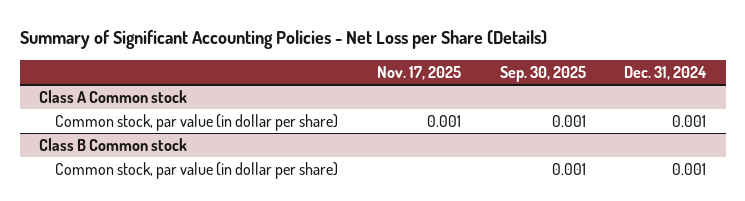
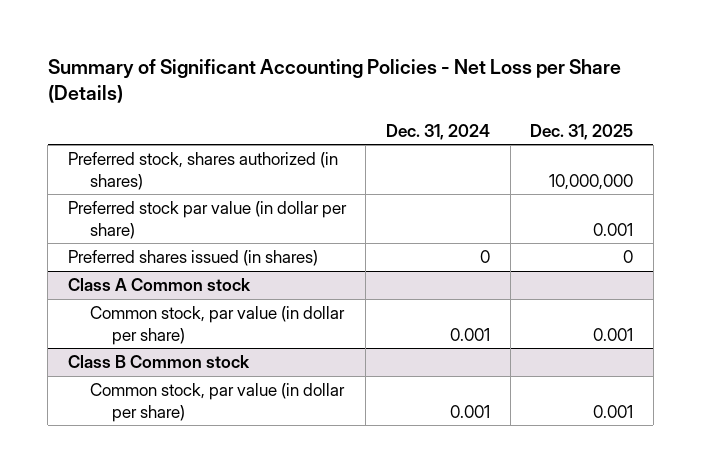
- | Nov. 17, 2025 | Sep. 30, 2025 | Dec. 31, 2024
+ | Dec. 31, 2024 | Dec. 31, 2025
+ Preferred stock, shares authorized (in shares) | | 10,000,000
+ Preferred stock par value (in dollar per share) | | 0.001
+ Preferred shares issued (in shares) | 0 | 0

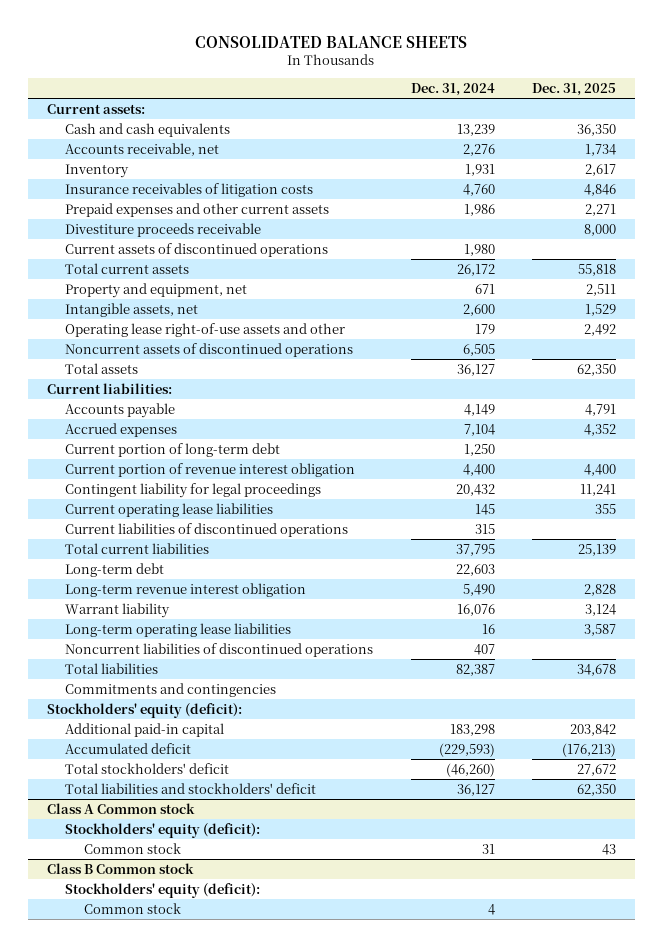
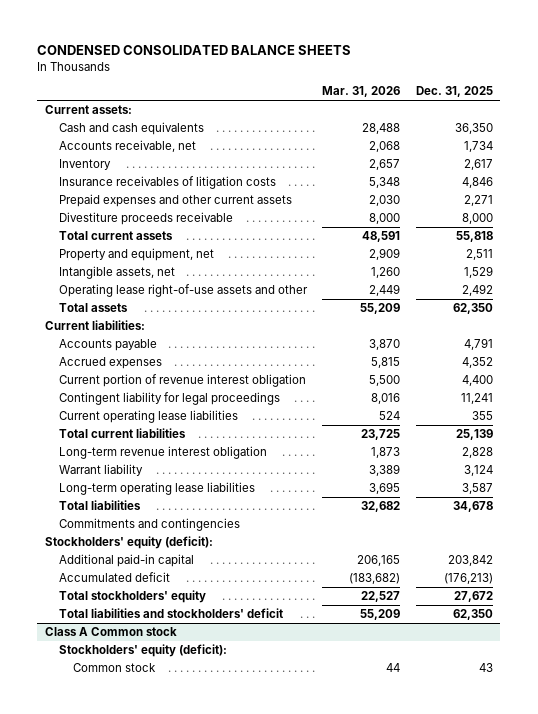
- CONSOLIDATED BALANCE SHEETS
+ CONDENSED CONSOLIDATED BALANCE SHEETS
- | Dec. 31, 2024 | Dec. 31, 2025
+ | Mar. 31, 2026 | Dec. 31, 2025
- Current assets of discontinued operations | 1,980 |
- Noncurrent assets of discontinued operations | 6,505 |
- Current portion of long-term debt | 1,250 |
- Current liabilities of discontinued operations | 315 |
- Long-term debt | 22,603 |
- Noncurrent liabilities of discontinued operations | 407 |
- Total stockholders' deficit | (46,260) | 27,672
+ Total stockholders' equity | 22,527 | 27,672
- Class B Common stock
- Stockholders' equity (deficit):
- Common stock | 4 |

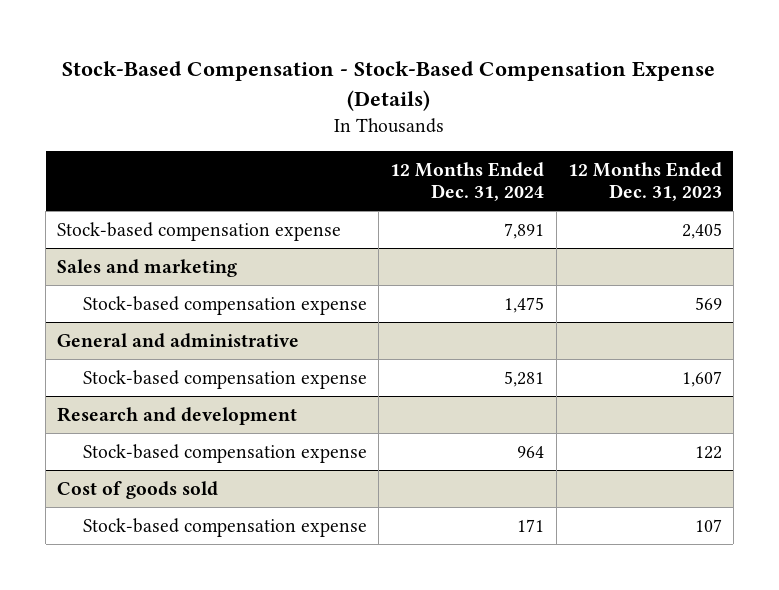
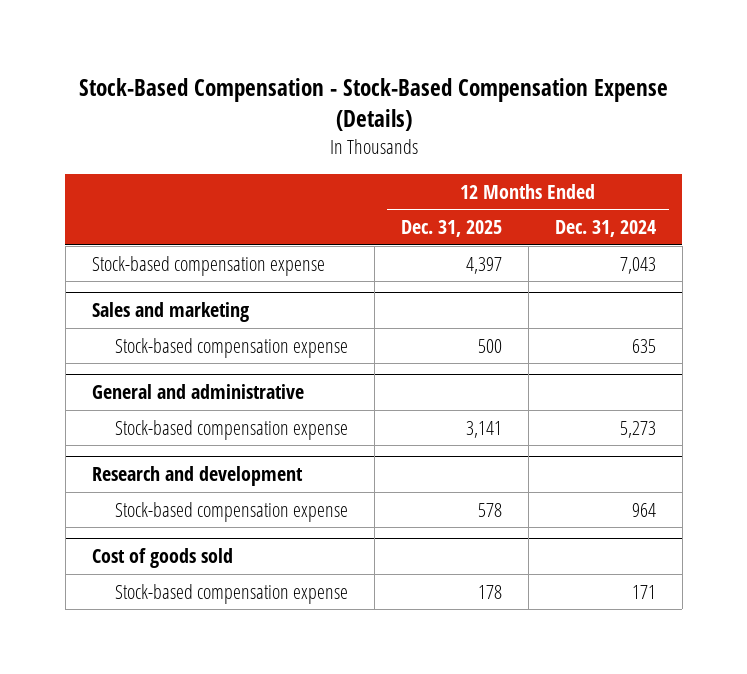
- | 12 Months Ended Dec. 31, 2024 | 12 Months Ended Dec. 31, 2023
+ | 12 Months Ended Dec. 31, 2025 | 12 Months Ended Dec. 31, 2024
- Stock-based compensation expense | 7,891 | 2,405
+ Stock-based compensation expense | 4,397 | 7,043
@ Sales and marketing
- Stock-based compensation expense | 1,475 | 569
+ Stock-based compensation expense | 500 | 635
@ General and administrative
- Stock-based compensation expense | 5,281 | 1,607
+ Stock-based compensation expense | 3,141 | 5,273

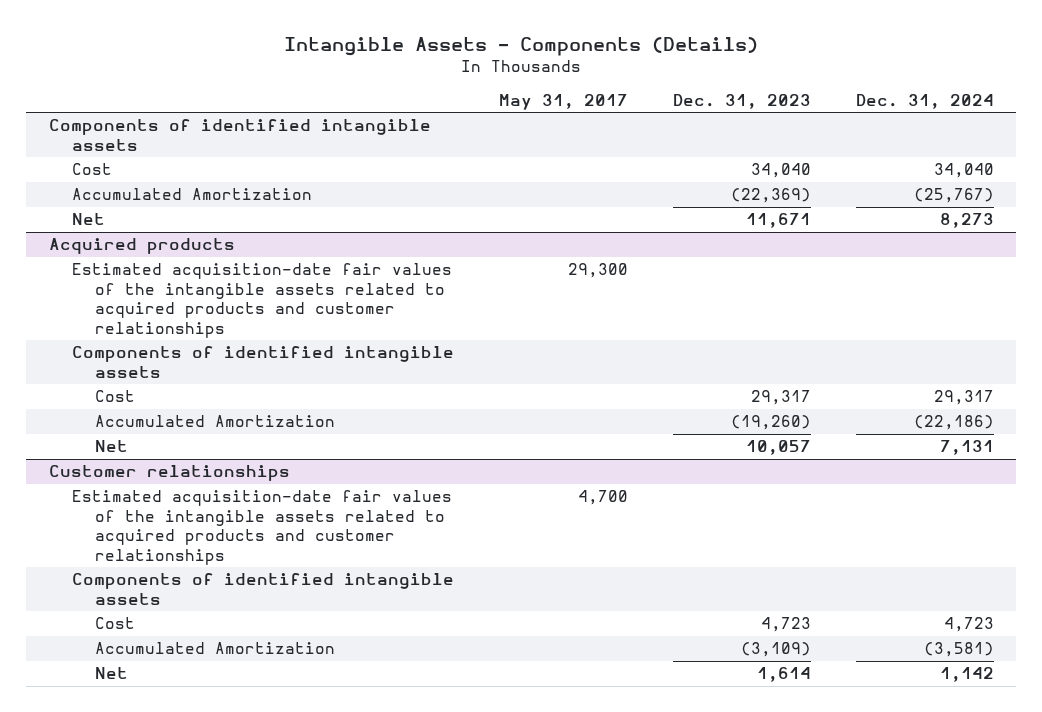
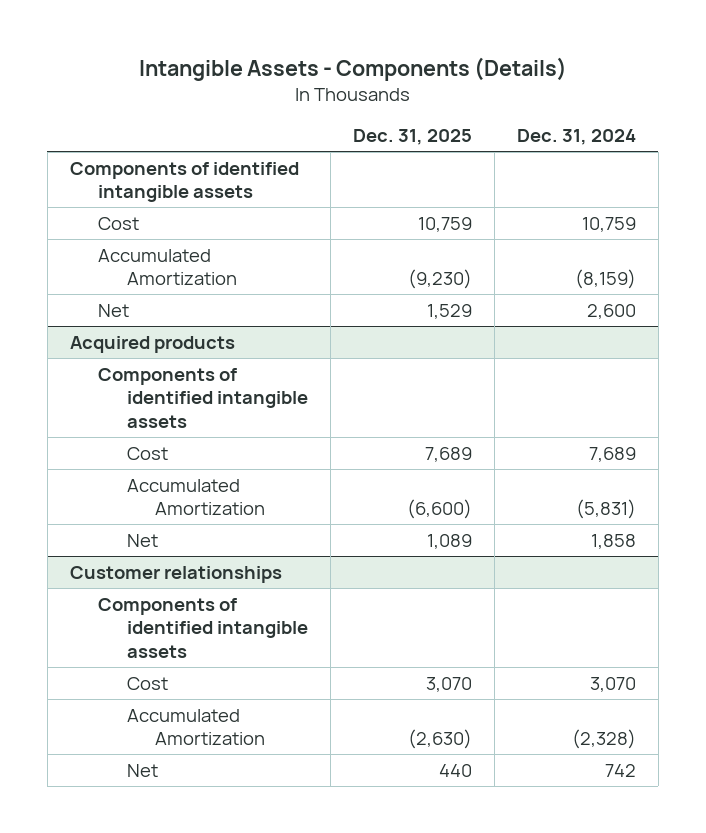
- | May 31, 2017 | Dec. 31, 2023 | Dec. 31, 2024
+ | Dec. 31, 2025 | Dec. 31, 2024
- Cost | | 34,040 | 34,040
- Accumulated Amortization | | (22,369) | (25,767)
- Net | | 11,671 | 8,273
+ Cost | 10,759 | 10,759
+ Accumulated Amortization | (9,230) | (8,159)
+ Net | 1,529 | 2,600
@ Acquired products
- Estimated acquisition-date fair values of the intangible assets related to acquired products and customer relationships | 29,300 | |
- Cost | | 29,317 | 29,317
- Accumulated Amortization | | (19,260) | (22,186)
- Net | | 10,057 | 7,131
+ Cost | 7,689 | 7,689
+ Accumulated Amortization | (6,600) | (5,831)
+ Net | 1,089 | 1,858
@ Customer relationships
- Estimated acquisition-date fair values of the intangible assets related to acquired products and customer relationships | 4,700 | |
- Cost | | 4,723 | 4,723
- Accumulated Amortization | | (3,109) | (3,581)
- Net | | 1,614 | 1,142
+ Cost | 3,070 | 3,070
+ Accumulated Amortization | (2,630) | (2,328)
+ Net | 440 | 742

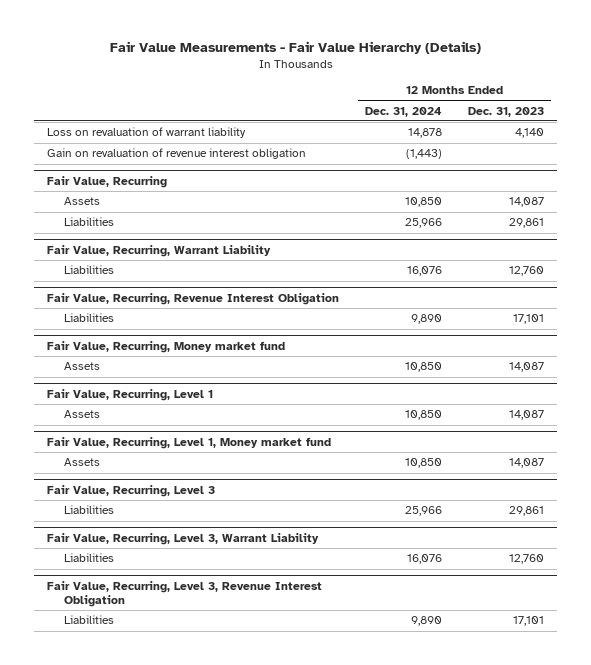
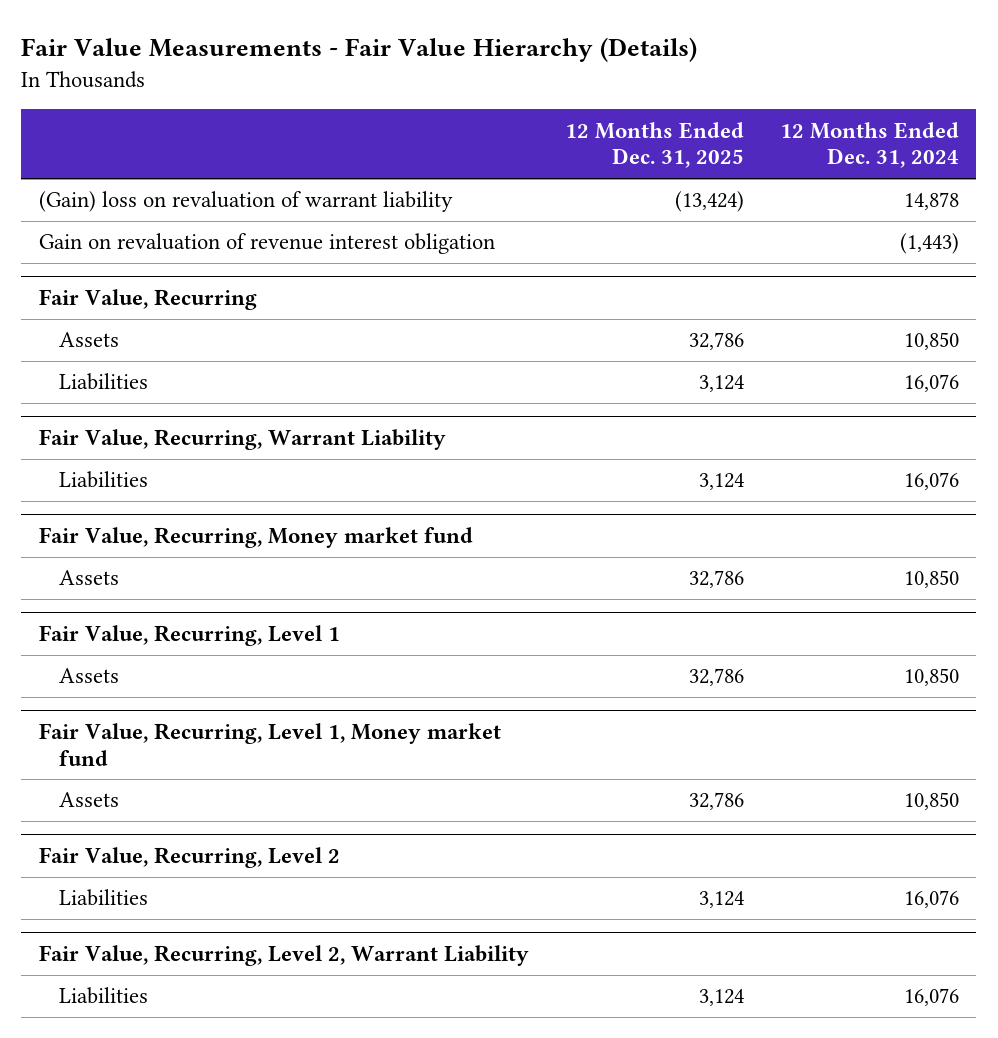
- | 12 Months Ended Dec. 31, 2024 | 12 Months Ended Dec. 31, 2023
+ | 12 Months Ended Dec. 31, 2025 | 12 Months Ended Dec. 31, 2024
- Loss on revaluation of warrant liability | 14,878 | 4,140
+ (Gain) loss on revaluation of warrant liability | (13,424) | 14,878
@ Fair Value, Recurring
- Liabilities | 25,966 | 29,861
+ Liabilities | 3,124 | 16,076
- Fair Value, Recurring, Revenue Interest Obligation
- Liabilities | 9,890 | 17,101
- Fair Value, Recurring, Level 3
- Liabilities | 25,966 | 29,861
- Fair Value, Recurring, Level 3, Warrant Liability
+ Fair Value, Recurring, Level 2
- Fair Value, Recurring, Level 3, Revenue Interest Obligation
- Liabilities | 9,890 | 17,101
+ Fair Value, Recurring, Level 2, Warrant Liability
+ Liabilities | 3,124 | 16,076

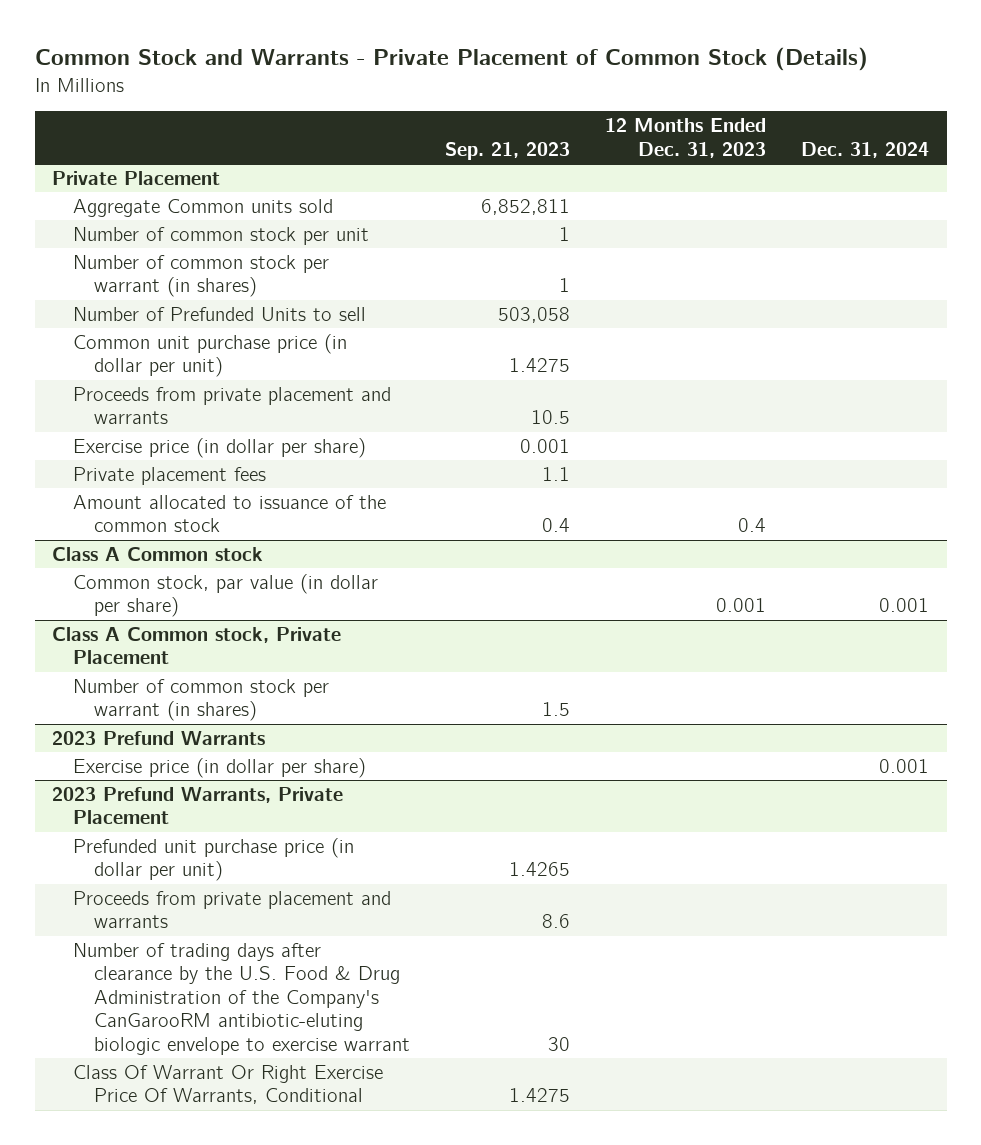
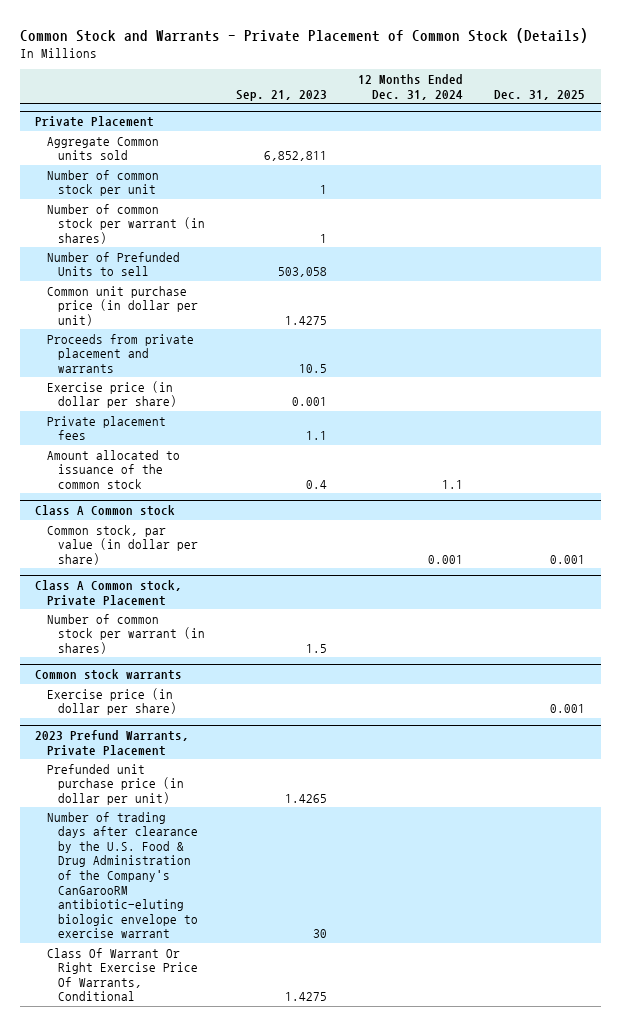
- | Sep. 21, 2023 | 12 Months Ended Dec. 31, 2023 | Dec. 31, 2024
+ | Sep. 21, 2023 | 12 Months Ended Dec. 31, 2024 | Dec. 31, 2025
- 2023 Prefund Warrants
+ Common stock warrants
@ 2023 Prefund Warrants, Private Placement
- Proceeds from private placement and warrants | 8.6 | |

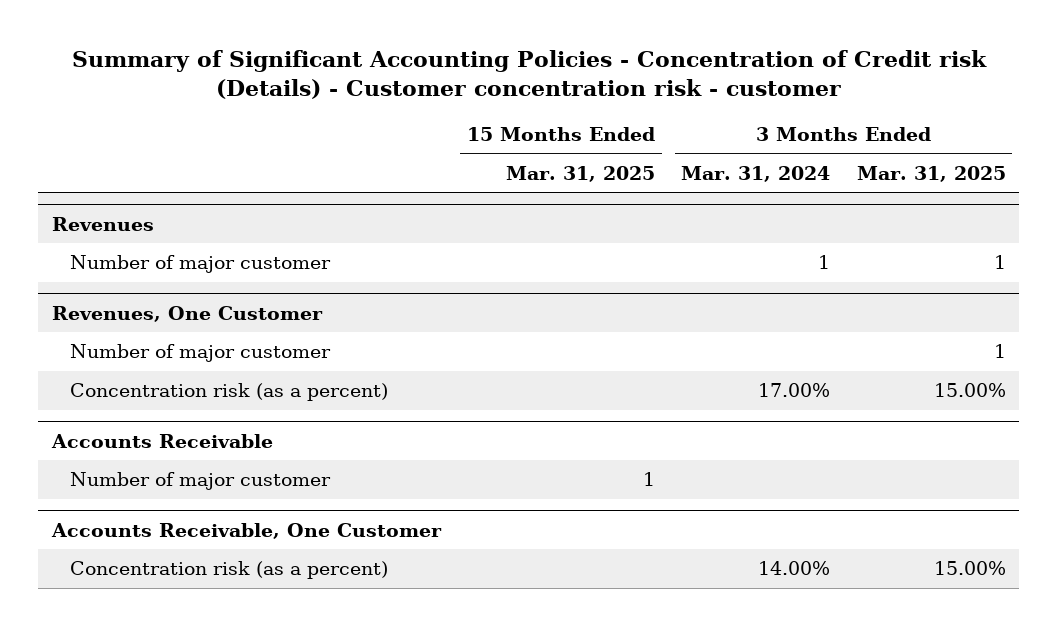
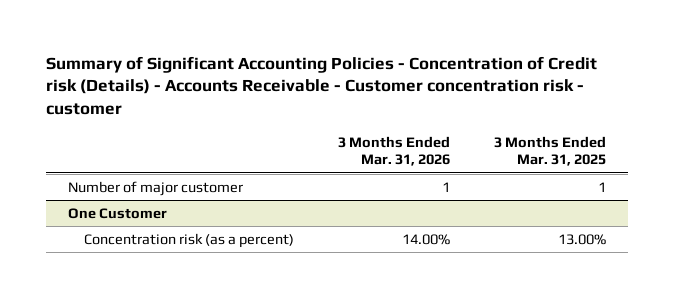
- Summary of Significant Accounting Policies - Concentration of Credit risk (Details) - Customer concentration risk - customer
+ Summary of Significant Accounting Policies - Concentration of Credit risk (Details) - Accounts Receivable - Customer concentration risk - customer
- | 15 Months Ended Mar. 31, 2025 | 3 Months Ended Mar. 31, 2024 | 3 Months Ended Mar. 31, 2025
+ | 3 Months Ended Mar. 31, 2026 | 3 Months Ended Mar. 31, 2025
- Revenues
- Revenues, One Customer
- Number of major customer | | | 1
- Concentration risk (as a percent) | | 17.00% | 15.00%
- Accounts Receivable
- Number of major customer | 1 | |
- Accounts Receivable, One Customer
- Concentration risk (as a percent) | | 14.00% | 15.00%
+ One Customer
+ Concentration risk (as a percent) | 14.00% | 13.00%

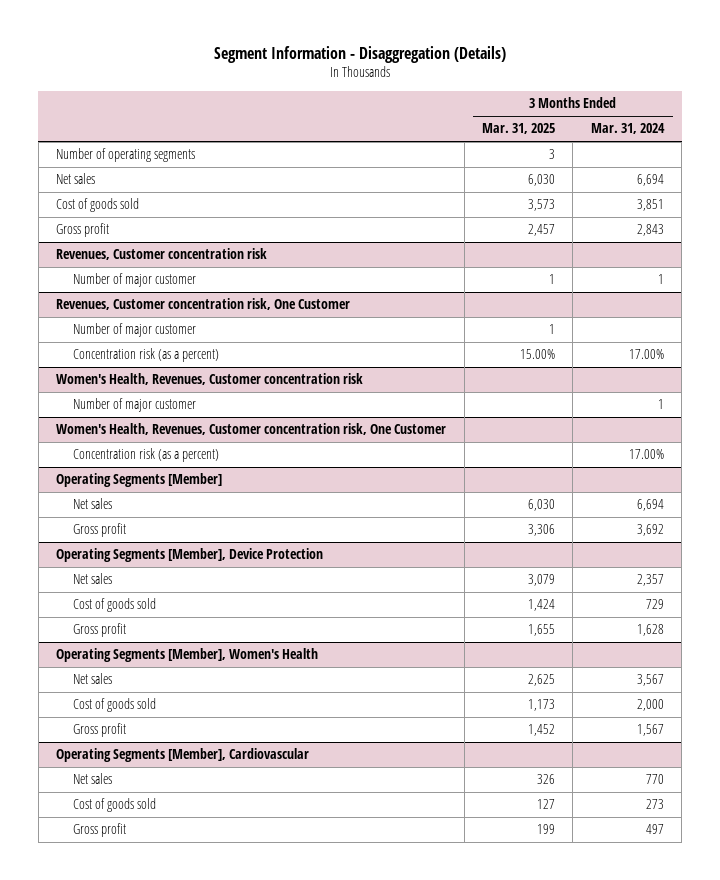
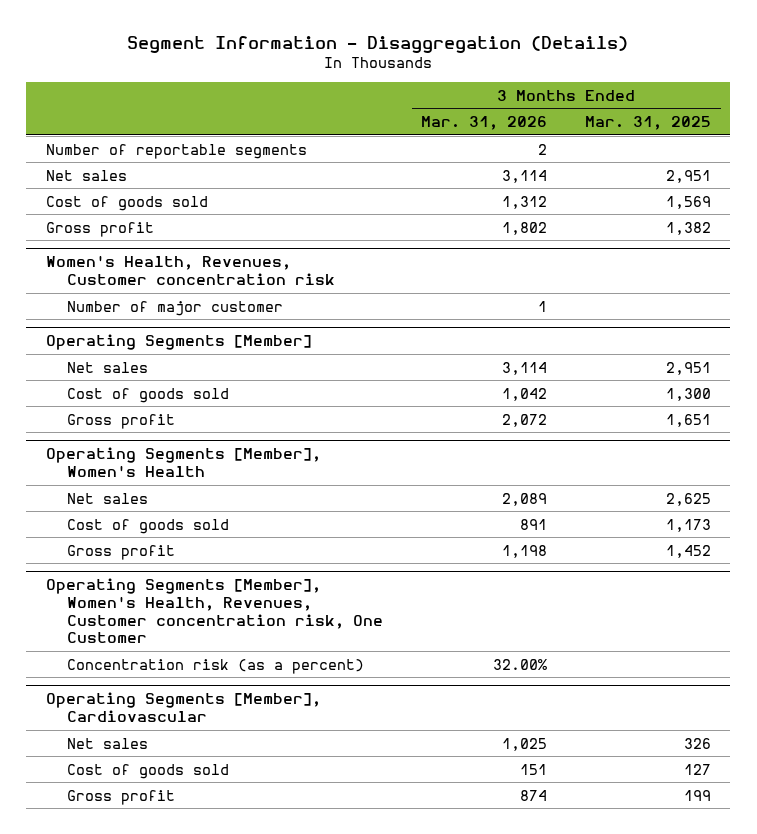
- | 3 Months Ended Mar. 31, 2025 | 3 Months Ended Mar. 31, 2024
+ | 3 Months Ended Mar. 31, 2026 | 3 Months Ended Mar. 31, 2025
- Number of operating segments | 3 |
- Net sales | 6,030 | 6,694
- Cost of goods sold | 3,573 | 3,851
- Gross profit | 2,457 | 2,843
- Revenues, Customer concentration risk
- Number of major customer | 1 | 1
- Revenues, Customer concentration risk, One Customer
- Number of major customer | 1 |
- Concentration risk (as a percent) | 15.00% | 17.00%
+ Number of reportable segments | 2 |
+ Net sales | 3,114 | 2,951
+ Cost of goods sold | 1,312 | 1,569
+ Gross profit | 1,802 | 1,382
- Women's Health, Revenues, Customer concentration risk, One Customer
- Concentration risk (as a percent) | | 17.00%
@ Operating Segments [Member]
- Net sales | 6,030 | 6,694
- Gross profit | 3,306 | 3,692
- Operating Segments [Member], Device Protection
- Net sales | 3,079 | 2,357
- Cost of goods sold | 1,424 | 729
- Gross profit | 1,655 | 1,628
@ Operating Segments [Member]
+ Net sales | 3,114 | 2,951
+ Cost of goods sold | 1,042 | 1,300
+ Gross profit | 2,072 | 1,651
+ Operating Segments [Member], Women's Health, Revenues, Customer concentration risk, One Customer
+ Concentration risk (as a percent) | 32.00% |

